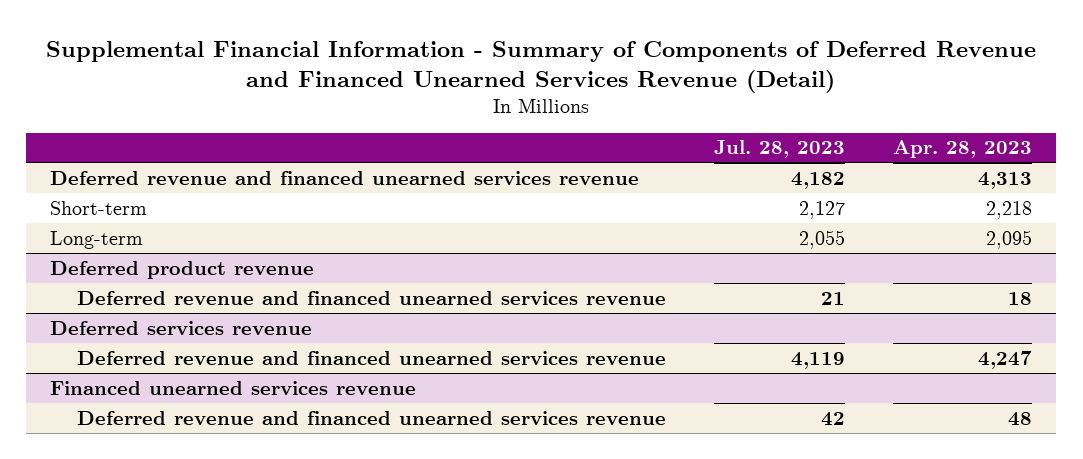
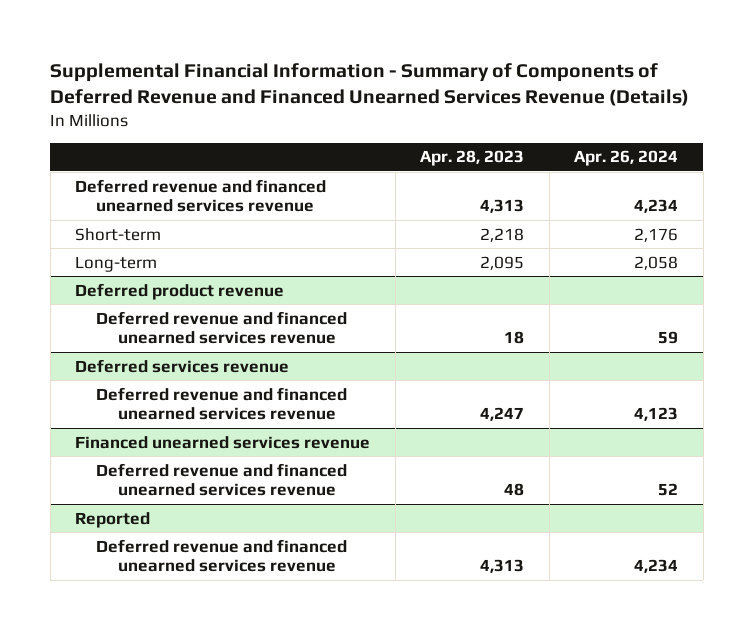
- Supplemental Financial Information - Summary of Components of Deferred Revenue and Financed Unearned Services Revenue (Detail)
+ Supplemental Financial Information - Summary of Components of Deferred Revenue and Financed Unearned Services Revenue (Details)
- | Jul. 28, 2023 | Apr. 28, 2023
+ | Apr. 28, 2023 | Apr. 26, 2024
+ Reported
+ Deferred revenue and financed unearned services revenue | 4,313 | 4,234

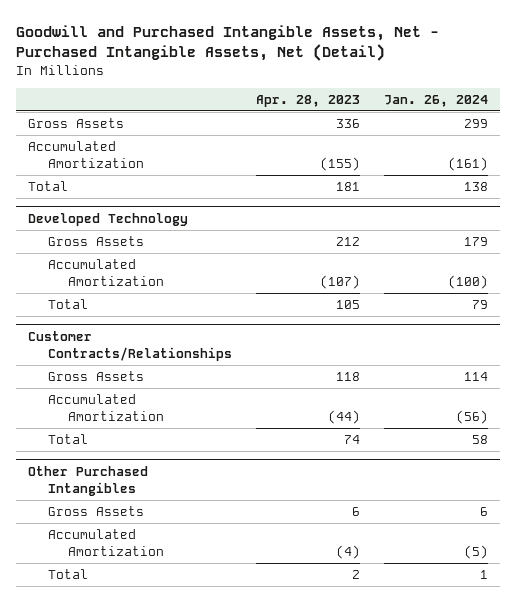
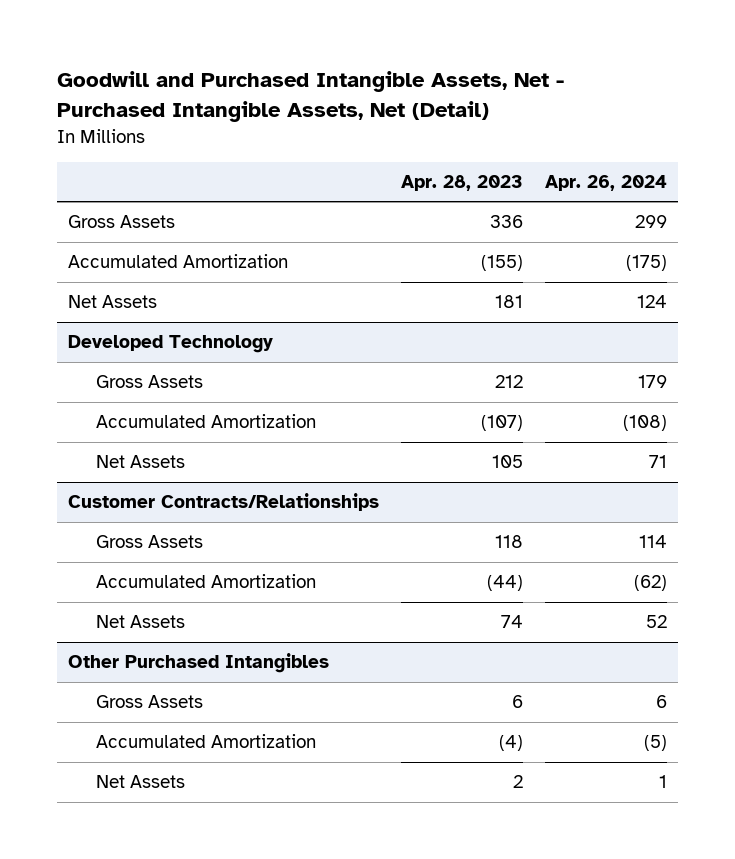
- | Apr. 28, 2023 | Jan. 26, 2024
+ | Apr. 28, 2023 | Apr. 26, 2024
- Total | 181 | 138
+ Net Assets | 181 | 124
@ Developed Technology
- Total | 105 | 79
+ Net Assets | 105 | 71
@ Customer Contracts/Relationships
- Total | 74 | 58
+ Net Assets | 74 | 52
@ Other Purchased Intangibles
- Total | 2 | 1
+ Net Assets | 2 | 1

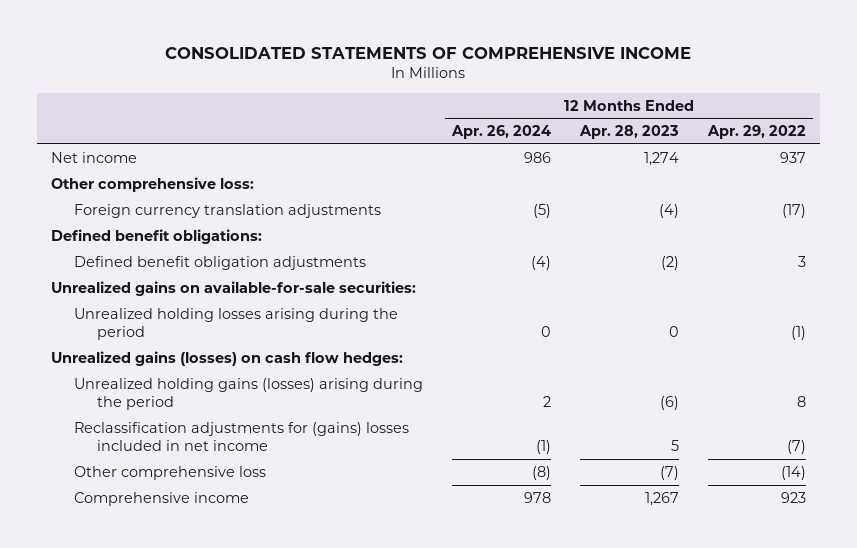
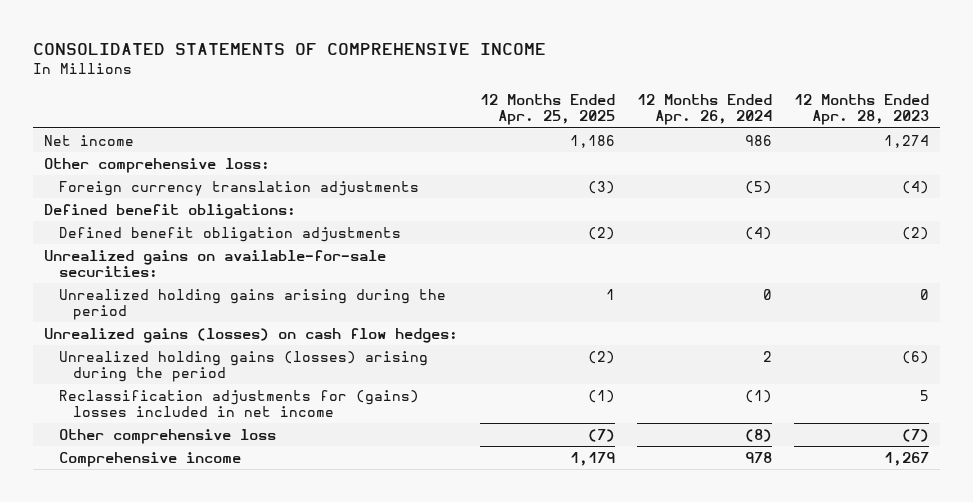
- | 12 Months Ended Apr. 26, 2024 | 12 Months Ended Apr. 28, 2023 | 12 Months Ended Apr. 29, 2022
+ | 12 Months Ended Apr. 25, 2025 | 12 Months Ended Apr. 26, 2024 | 12 Months Ended Apr. 28, 2023
- Unrealized holding losses arising during the period | 0 | 0 | (1)
+ Unrealized holding gains arising during the period | 1 | 0 | 0

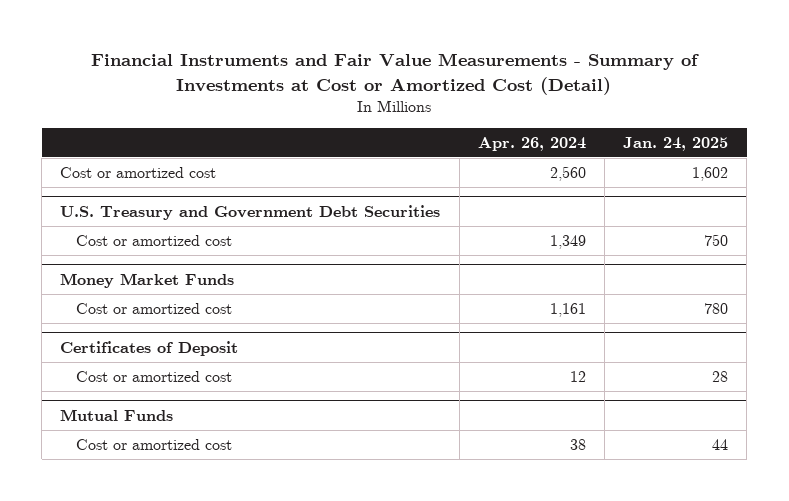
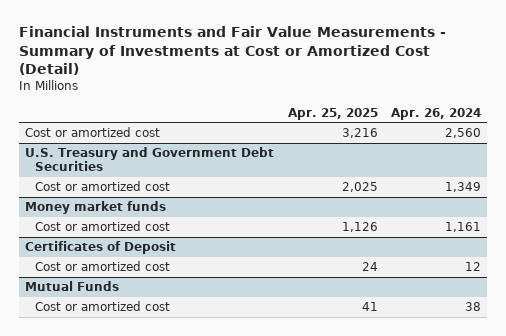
- | Apr. 26, 2024 | Jan. 24, 2025
+ | Apr. 25, 2025 | Apr. 26, 2024
- Money Market Funds
+ Money market funds

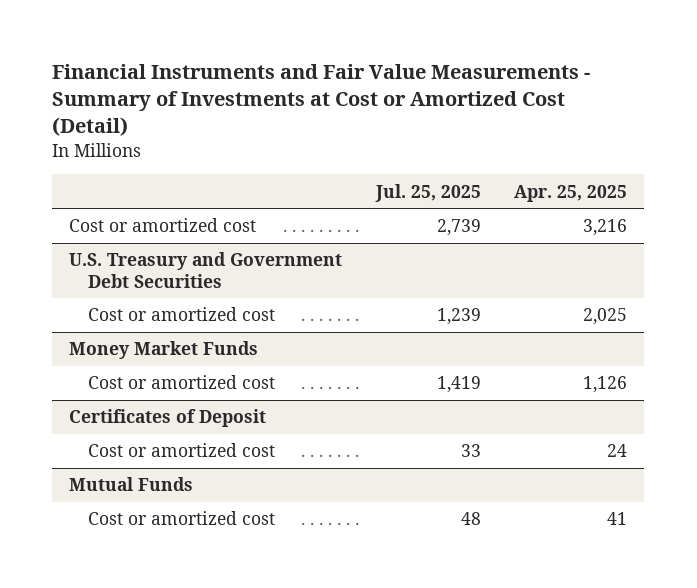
- | Apr. 25, 2025 | Apr. 26, 2024
+ | Jul. 25, 2025 | Apr. 25, 2025
- Money market funds
+ Money Market Funds

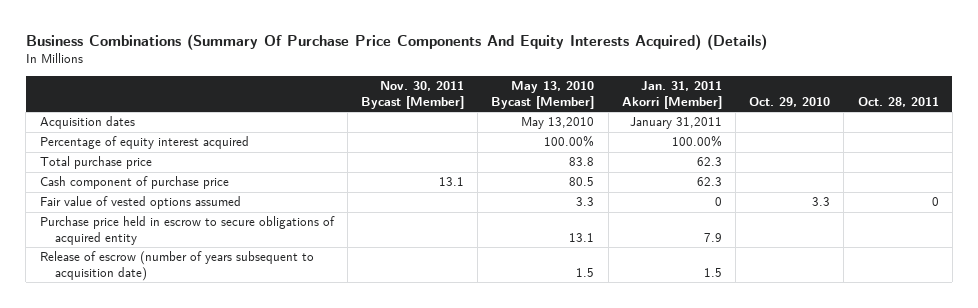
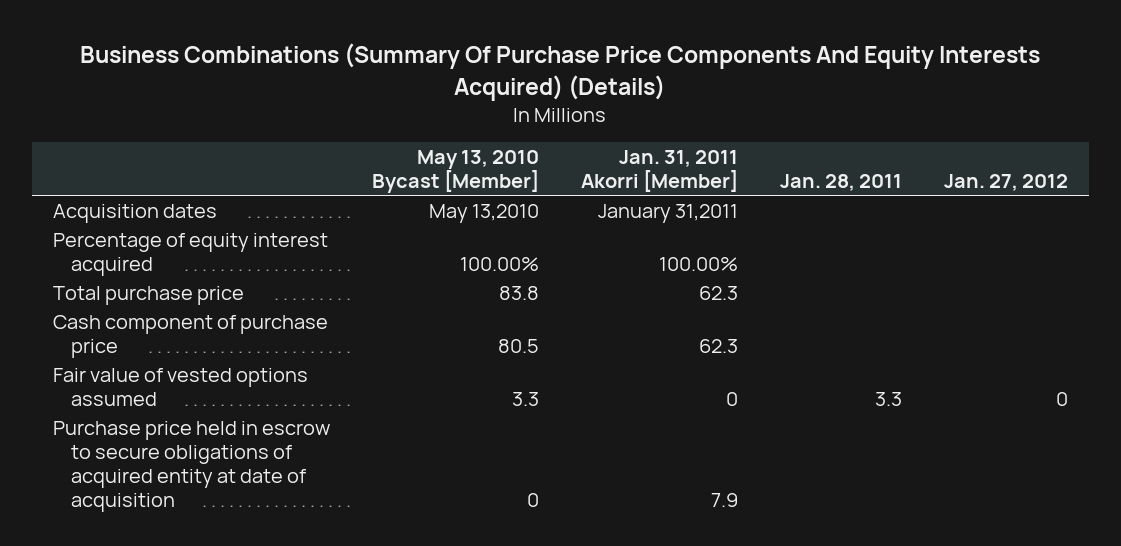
- | Nov. 30, 2011 Bycast [Member] | May 13, 2010 Bycast [Member] | Jan. 31, 2011 Akorri [Member] | Oct. 29, 2010 | Oct. 28, 2011
+ | May 13, 2010 Bycast [Member] | Jan. 31, 2011 Akorri [Member] | Jan. 28, 2011 | Jan. 27, 2012
- Purchase price held in escrow to secure obligations of acquired entity | | 13.1 | 7.9 | |
- Release of escrow (number of years subsequent to acquisition date) | | 1.5 | 1.5 | |
+ Purchase price held in escrow to secure obligations of acquired entity at date of acquisition | 0 | 7.9 | |

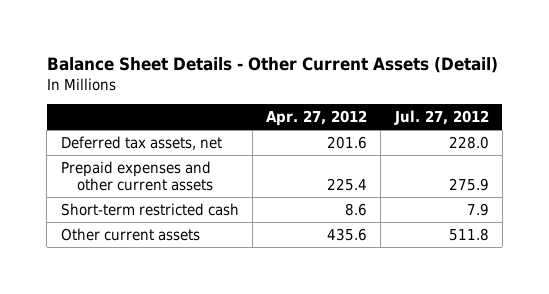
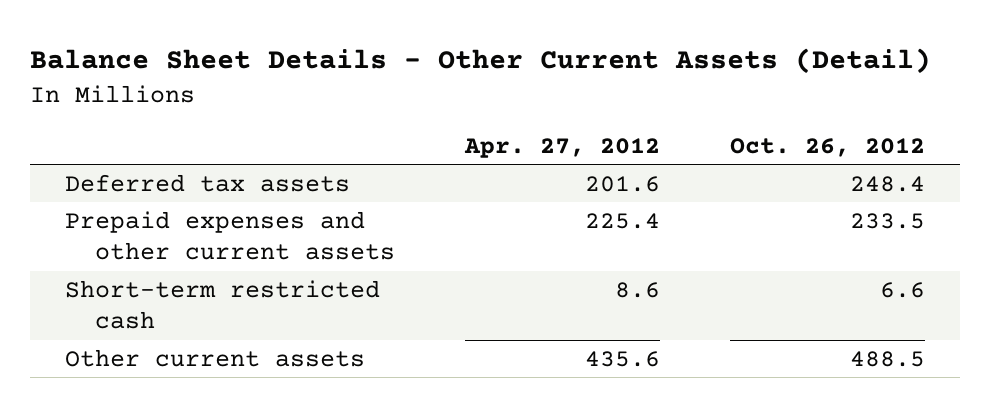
- | Apr. 27, 2012 | Jul. 27, 2012
+ | Apr. 27, 2012 | Oct. 26, 2012
- Deferred tax assets, net | 201.6 | 228.0
+ Deferred tax assets | 201.6 | 248.4

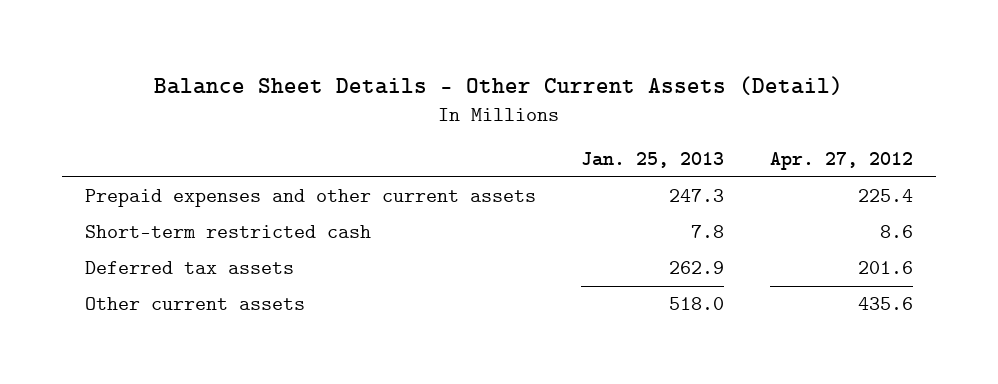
- | Apr. 27, 2012 | Oct. 26, 2012
+ | Jan. 25, 2013 | Apr. 27, 2012
moved down: Deferred tax assets | 262.9 | 201.6

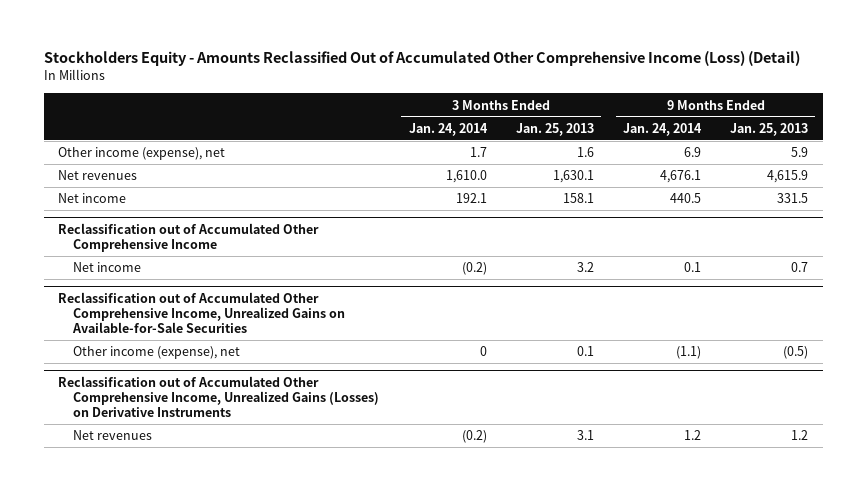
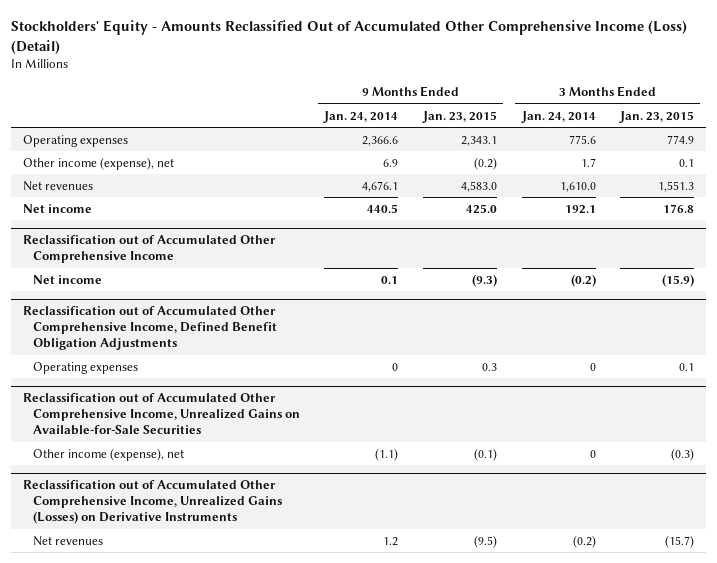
- Stockholders Equity - Amounts Reclassified Out of Accumulated Other Comprehensive Income (Loss) (Detail)
+ Stockholders' Equity - Amounts Reclassified Out of Accumulated Other Comprehensive Income (Loss) (Detail)
- | 3 Months Ended Jan. 24, 2014 | 3 Months Ended Jan. 25, 2013 | 9 Months Ended Jan. 24, 2014 | 9 Months Ended Jan. 25, 2013
+ | 9 Months Ended Jan. 24, 2014 | 9 Months Ended Jan. 23, 2015 | 3 Months Ended Jan. 24, 2014 | 3 Months Ended Jan. 23, 2015
+ Operating expenses | 2,366.6 | 2,343.1 | 775.6 | 774.9
+ Reclassification out of Accumulated Other Comprehensive Income, Defined Benefit Obligation Adjustments
+ Operating expenses | 0 | 0.3 | 0 | 0.1

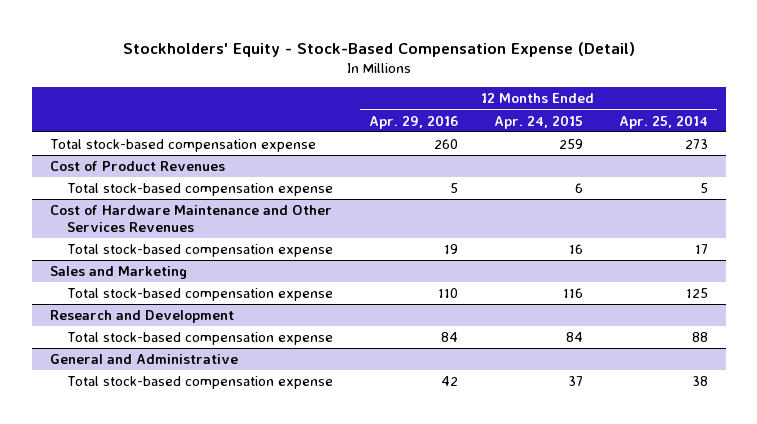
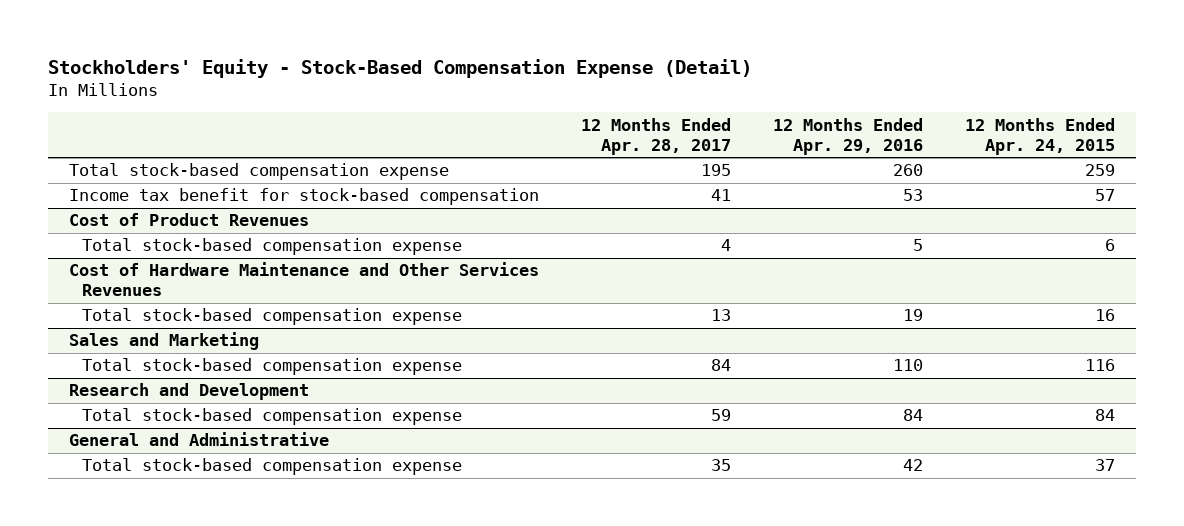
- | 12 Months Ended Apr. 29, 2016 | 12 Months Ended Apr. 24, 2015 | 12 Months Ended Apr. 25, 2014
+ | 12 Months Ended Apr. 28, 2017 | 12 Months Ended Apr. 29, 2016 | 12 Months Ended Apr. 24, 2015
+ Income tax benefit for stock-based compensation | 41 | 53 | 57

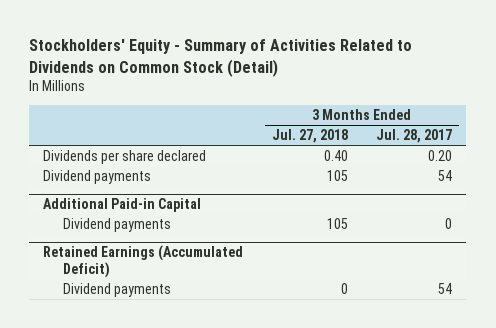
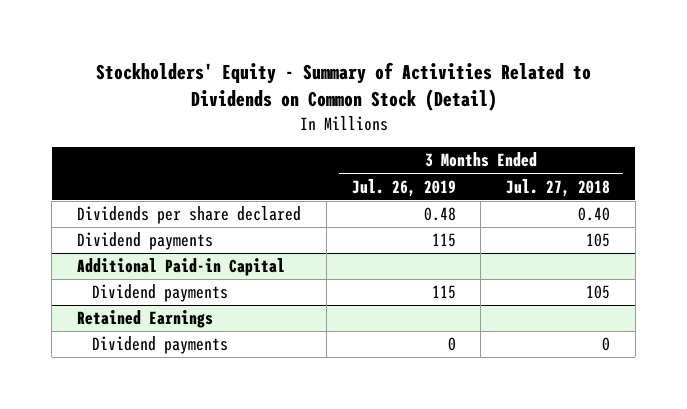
- | 3 Months Ended Jul. 27, 2018 | 3 Months Ended Jul. 28, 2017
+ | 3 Months Ended Jul. 26, 2019 | 3 Months Ended Jul. 27, 2018
- Retained Earnings (Accumulated Deficit)
+ Retained Earnings

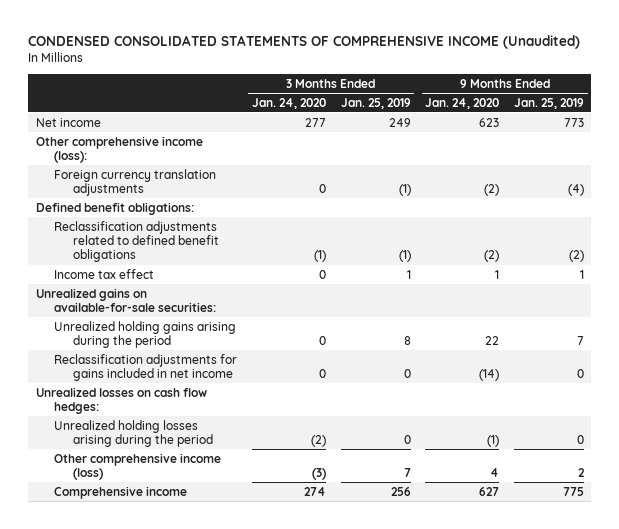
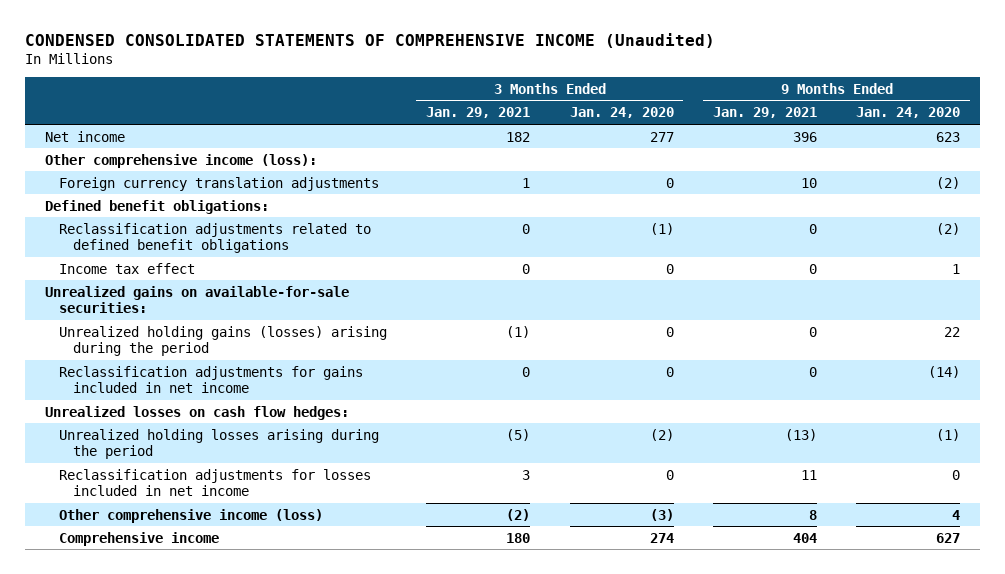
- | 3 Months Ended Jan. 24, 2020 | 3 Months Ended Jan. 25, 2019 | 9 Months Ended Jan. 24, 2020 | 9 Months Ended Jan. 25, 2019
+ | 3 Months Ended Jan. 29, 2021 | 3 Months Ended Jan. 24, 2020 | 9 Months Ended Jan. 29, 2021 | 9 Months Ended Jan. 24, 2020
- Unrealized holding gains arising during the period | 0 | 8 | 22 | 7
+ Unrealized holding gains (losses) arising during the period | (1) | 0 | 0 | 22
+ Reclassification adjustments for losses included in net income | 3 | 0 | 11 | 0

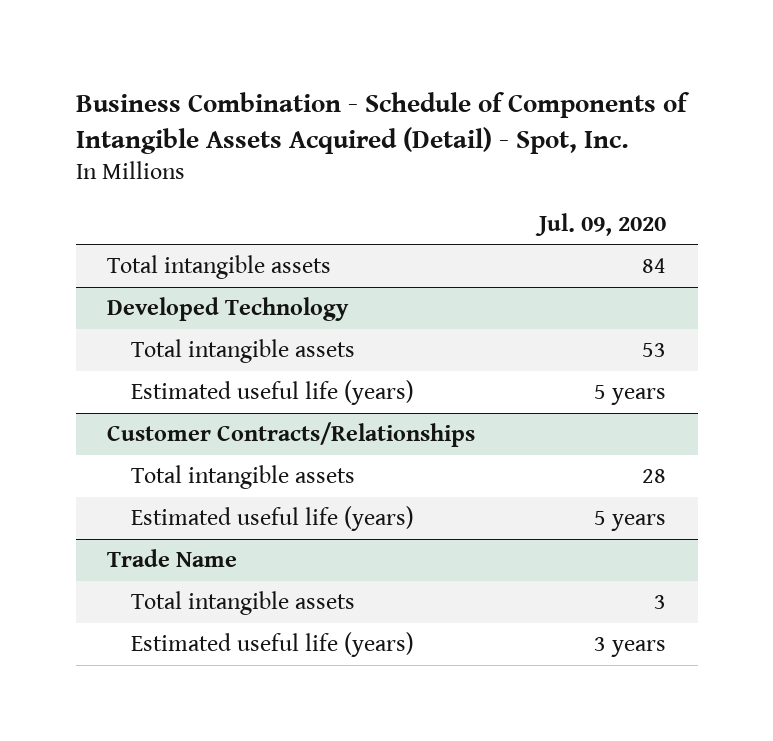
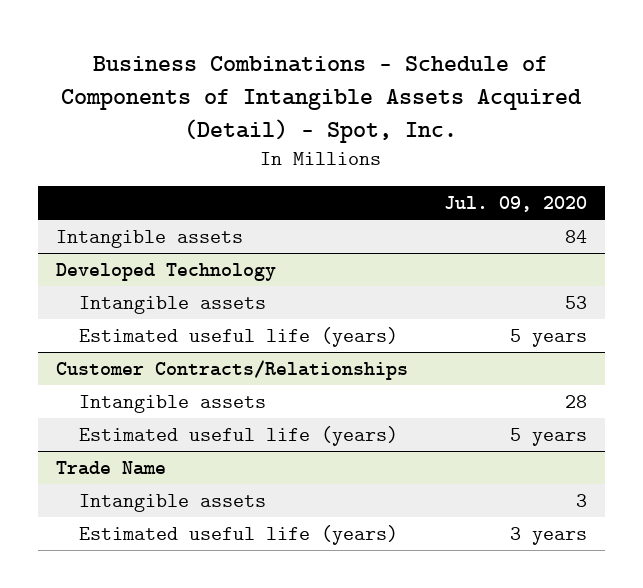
- Business Combination - Schedule of Components of Intangible Assets Acquired (Detail) - Spot, Inc.
+ Business Combinations - Schedule of Components of Intangible Assets Acquired (Detail) - Spot, Inc.
- Total intangible assets | 84
+ Intangible assets | 84
@ Developed Technology
- Total intangible assets | 53
+ Intangible assets | 53
@ Customer Contracts/Relationships
- Total intangible assets | 28
+ Intangible assets | 28
@ Trade Name
- Total intangible assets | 3
+ Intangible assets | 3

